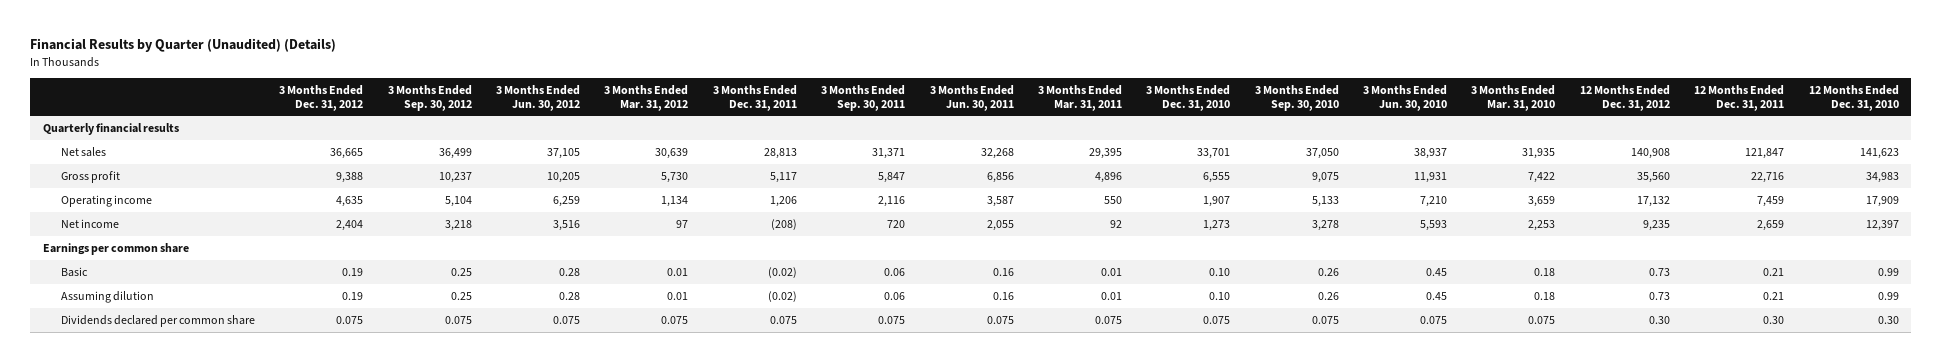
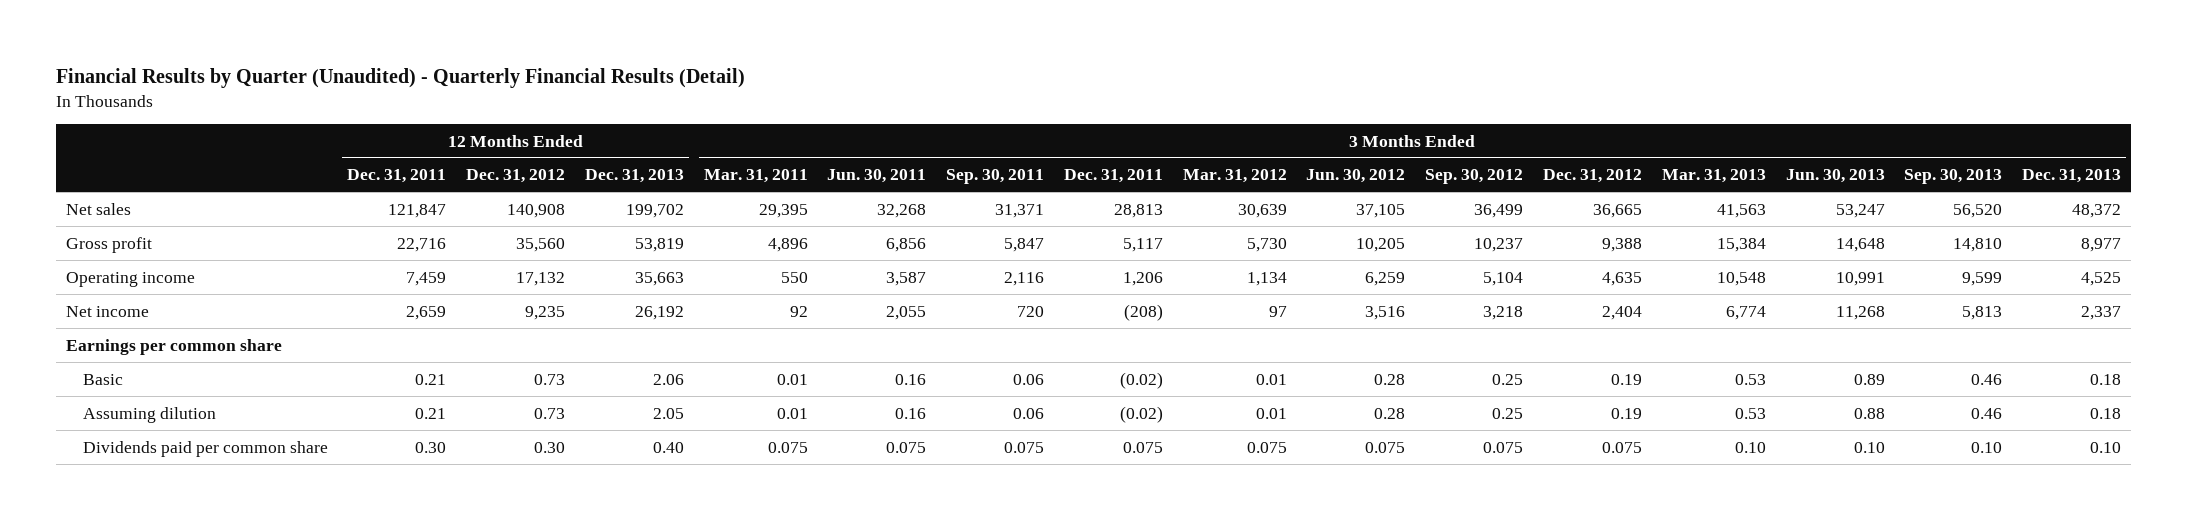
- Financial Results by Quarter (Unaudited) (Details)
+ Financial Results by Quarter (Unaudited) - Quarterly Financial Results (Detail)
- | 3 Months Ended Dec. 31, 2012 | 3 Months Ended Sep. 30, 2012 | 3 Months Ended Jun. 30, 2012 | 3 Months Ended Mar. 31, 2012 | 3 Months Ended Dec. 31, 2011 | 3 Months Ended Sep. 30, 2011 | 3 Months Ended Jun. 30, 2011 | 3 Months Ended Mar. 31, 2011 | 3 Months Ended Dec. 31, 2010 | 3 Months Ended Sep. 30, 2010 | 3 Months Ended Jun. 30, 2010 | 3 Months Ended Mar. 31, 2010 | 12 Months Ended Dec. 31, 2012 | 12 Months Ended Dec. 31, 2011 | 12 Months Ended Dec. 31, 2010
+ | 12 Months Ended Dec. 31, 2011 | 12 Months Ended Dec. 31, 2012 | 12 Months Ended Dec. 31, 2013 | 3 Months Ended Mar. 31, 2011 | 3 Months Ended Jun. 30, 2011 | 3 Months Ended Sep. 30, 2011 | 3 Months Ended Dec. 31, 2011 | 3 Months Ended Mar. 31, 2012 | 3 Months Ended Jun. 30, 2012 | 3 Months Ended Sep. 30, 2012 | 3 Months Ended Dec. 31, 2012 | 3 Months Ended Mar. 31, 2013 | 3 Months Ended Jun. 30, 2013 | 3 Months Ended Sep. 30, 2013 | 3 Months Ended Dec. 31, 2013
- Quarterly financial results
- Dividends declared per common share | 0.075 | 0.075 | 0.075 | 0.075 | 0.075 | 0.075 | 0.075 | 0.075 | 0.075 | 0.075 | 0.075 | 0.075 | 0.30 | 0.30 | 0.30
+ Dividends paid per common share | 0.30 | 0.30 | 0.40 | 0.075 | 0.075 | 0.075 | 0.075 | 0.075 | 0.075 | 0.075 | 0.075 | 0.10 | 0.10 | 0.10 | 0.10

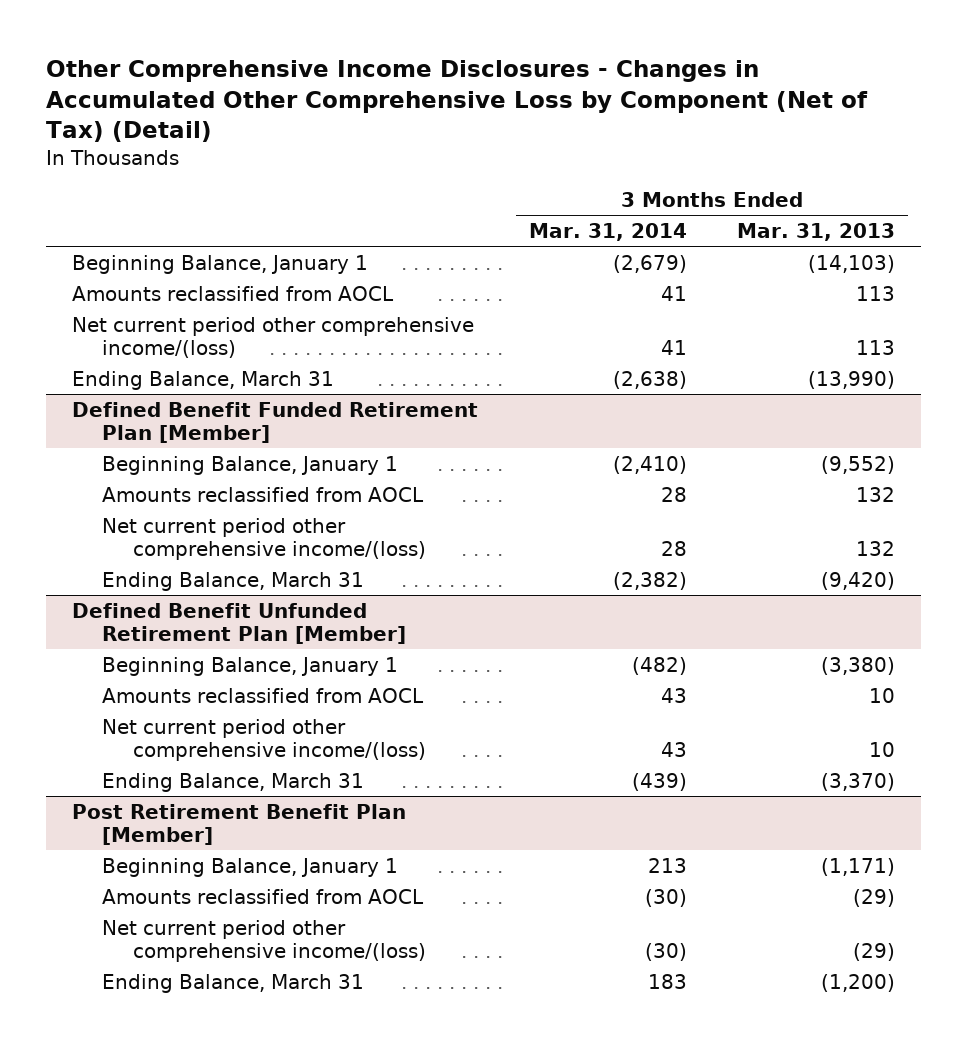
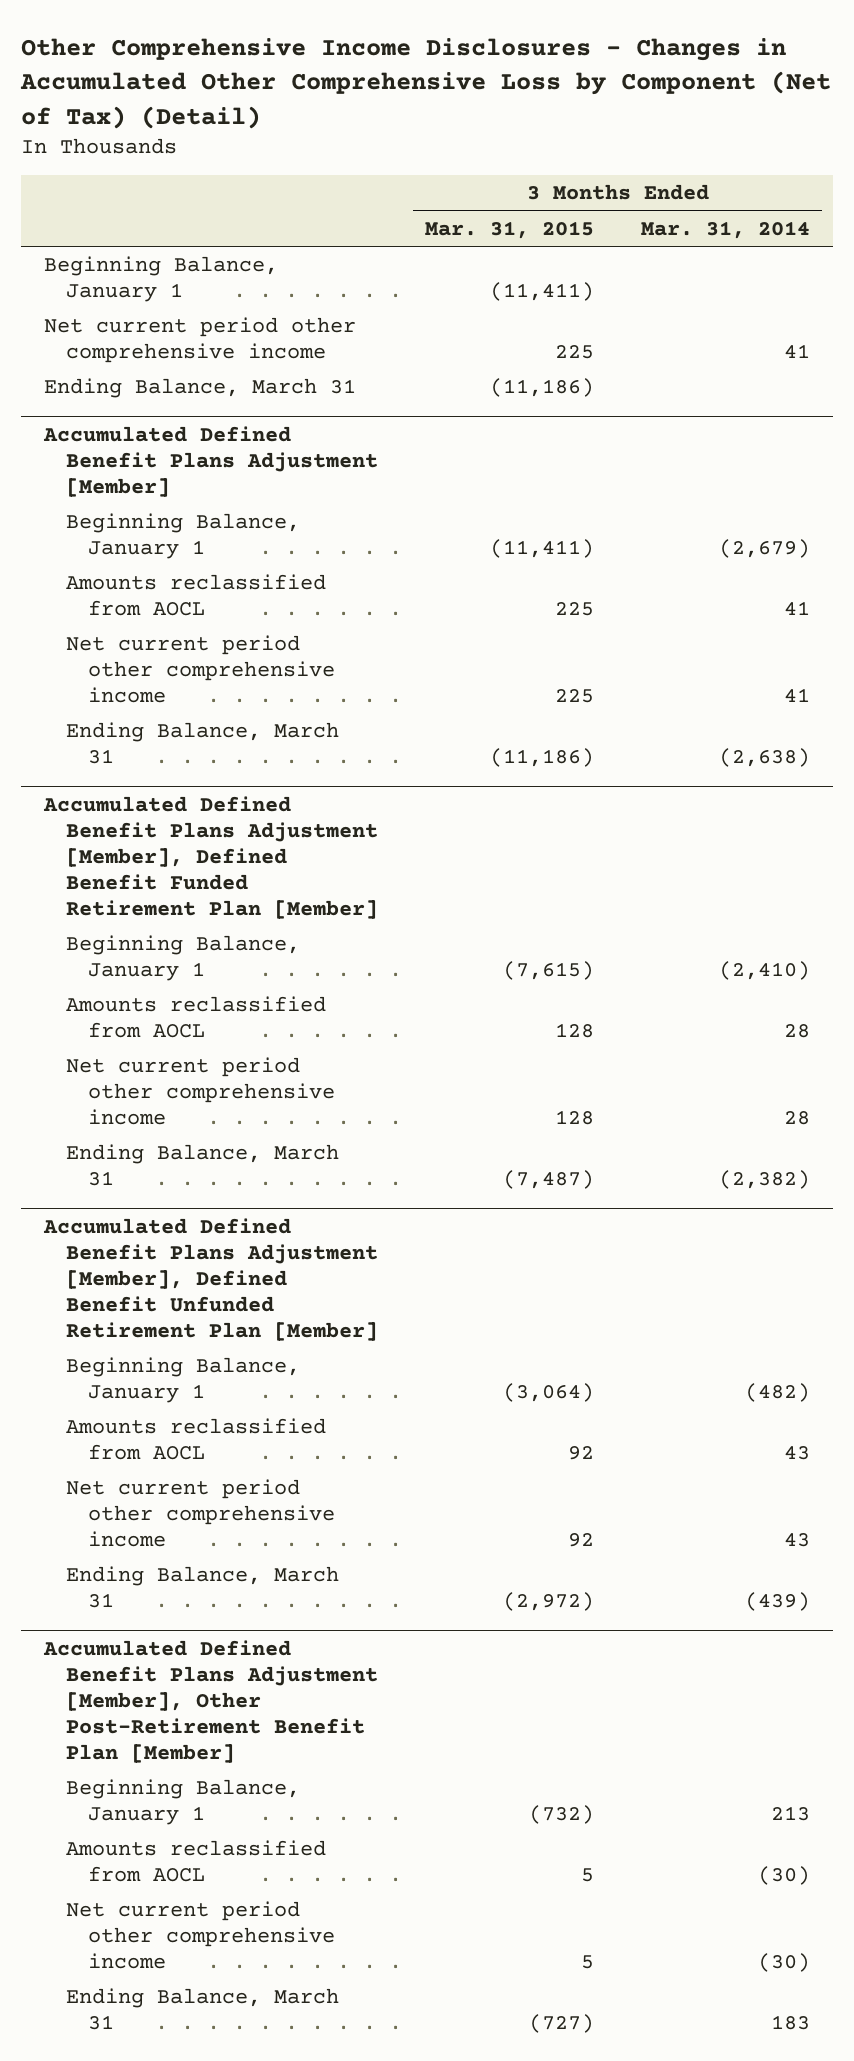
- | 3 Months Ended Mar. 31, 2014 | 3 Months Ended Mar. 31, 2013
+ | 3 Months Ended Mar. 31, 2015 | 3 Months Ended Mar. 31, 2014
+ Beginning Balance, January 1 | (11,411) |
+ Net current period other comprehensive income | 225 | 41
+ Ending Balance, March 31 | (11,186) |
+ Accumulated Defined Benefit Plans Adjustment [Member]
- Net current period other comprehensive income/(loss) | 41 | 113
+ Net current period other comprehensive income | 225 | 41
- Defined Benefit Funded Retirement Plan [Member]
+ Accumulated Defined Benefit Plans Adjustment [Member], Defined Benefit Funded Retirement Plan [Member]
- Net current period other comprehensive income/(loss) | 28 | 132
+ Net current period other comprehensive income | 128 | 28
- Defined Benefit Unfunded Retirement Plan [Member]
+ Accumulated Defined Benefit Plans Adjustment [Member], Defined Benefit Unfunded Retirement Plan [Member]
- Net current period other comprehensive income/(loss) | 43 | 10
+ Net current period other comprehensive income | 92 | 43
- Post Retirement Benefit Plan [Member]
+ Accumulated Defined Benefit Plans Adjustment [Member], Other Post-Retirement Benefit Plan [Member]
- Net current period other comprehensive income/(loss) | (30) | (29)
+ Net current period other comprehensive income | 5 | (30)

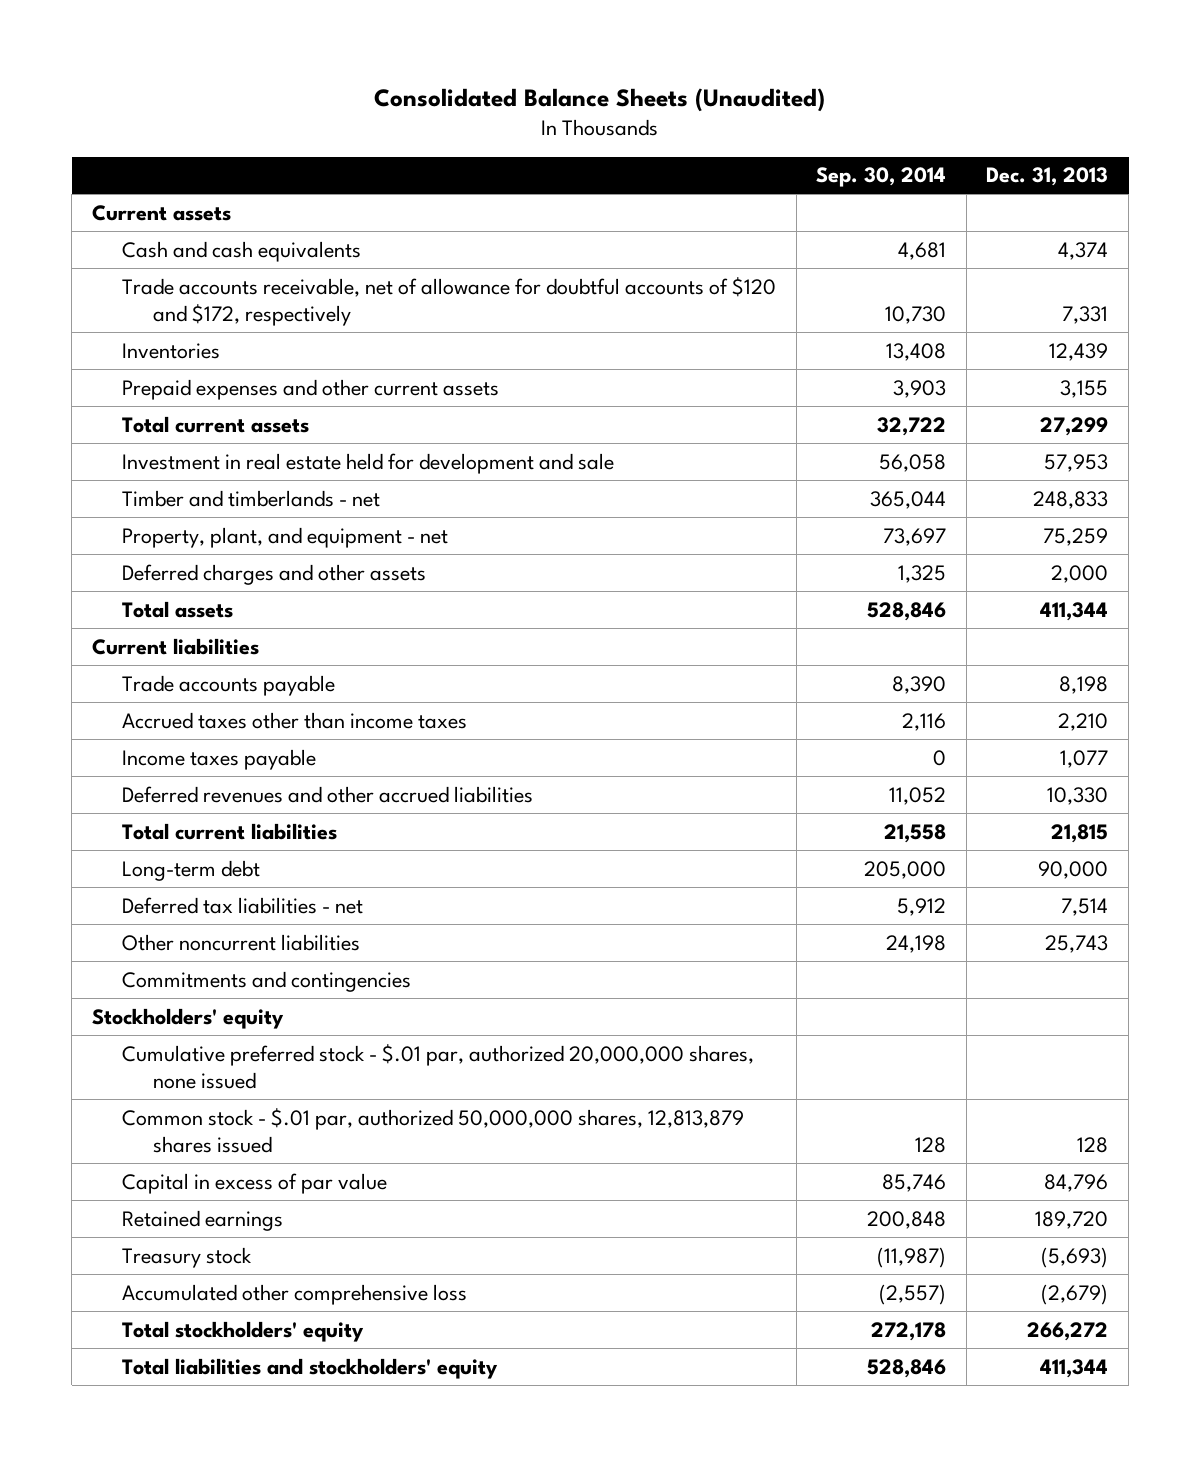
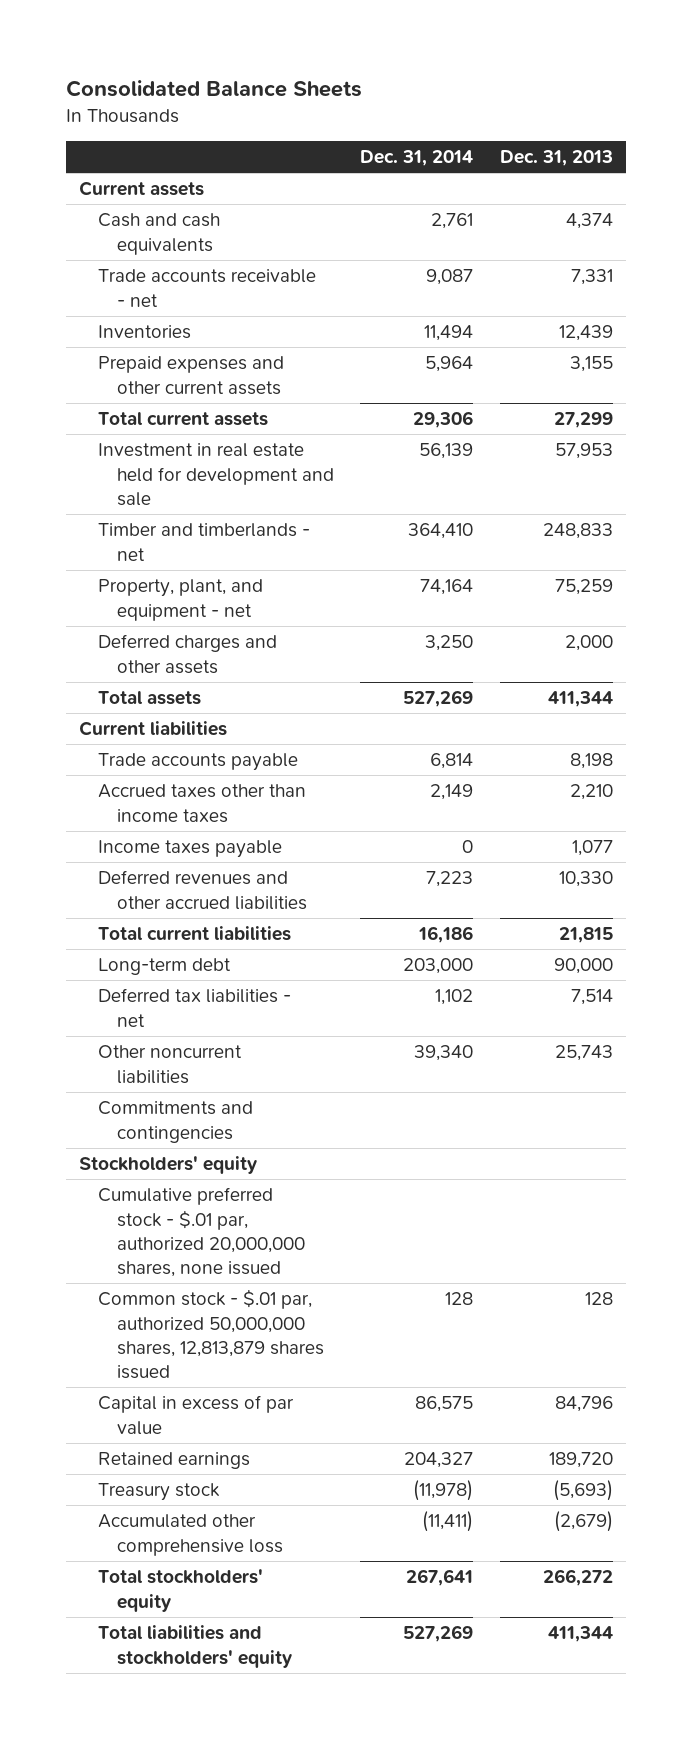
- Consolidated Balance Sheets (Unaudited)
+ Consolidated Balance Sheets
- | Sep. 30, 2014 | Dec. 31, 2013
+ | Dec. 31, 2014 | Dec. 31, 2013
- Trade accounts receivable, net of allowance for doubtful accounts of $120 and $172, respectively | 10,730 | 7,331
+ Trade accounts receivable - net | 9,087 | 7,331

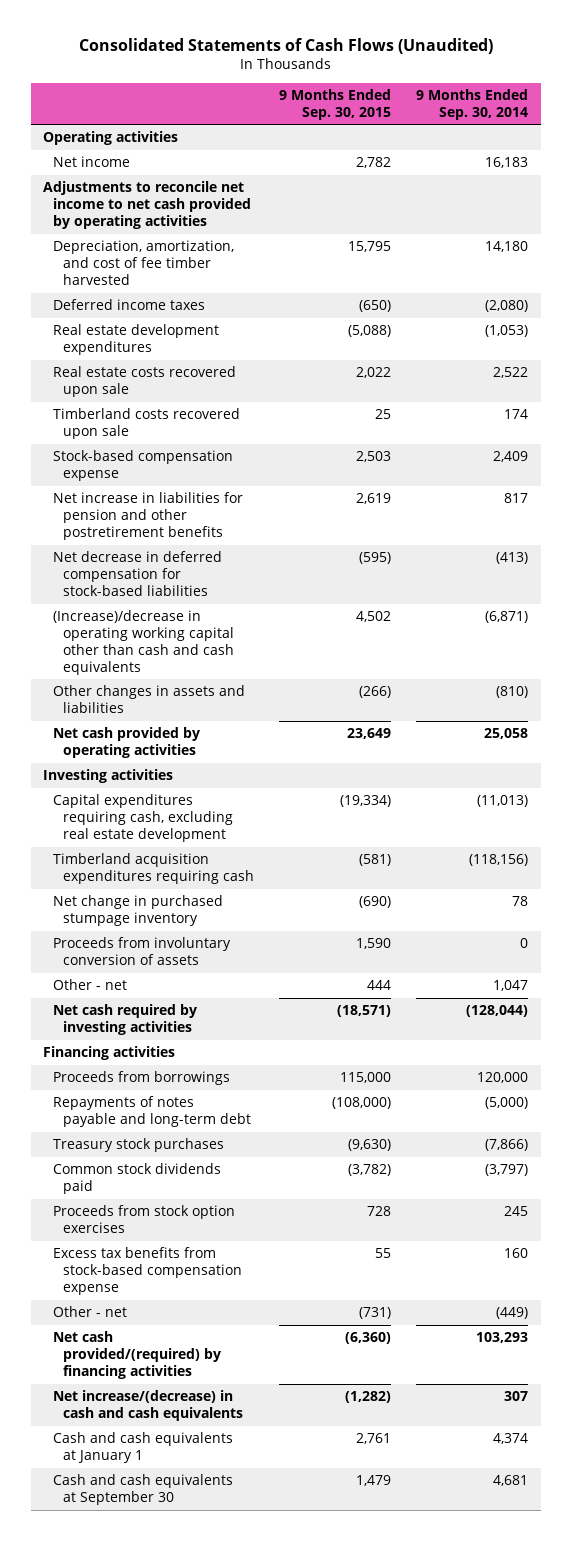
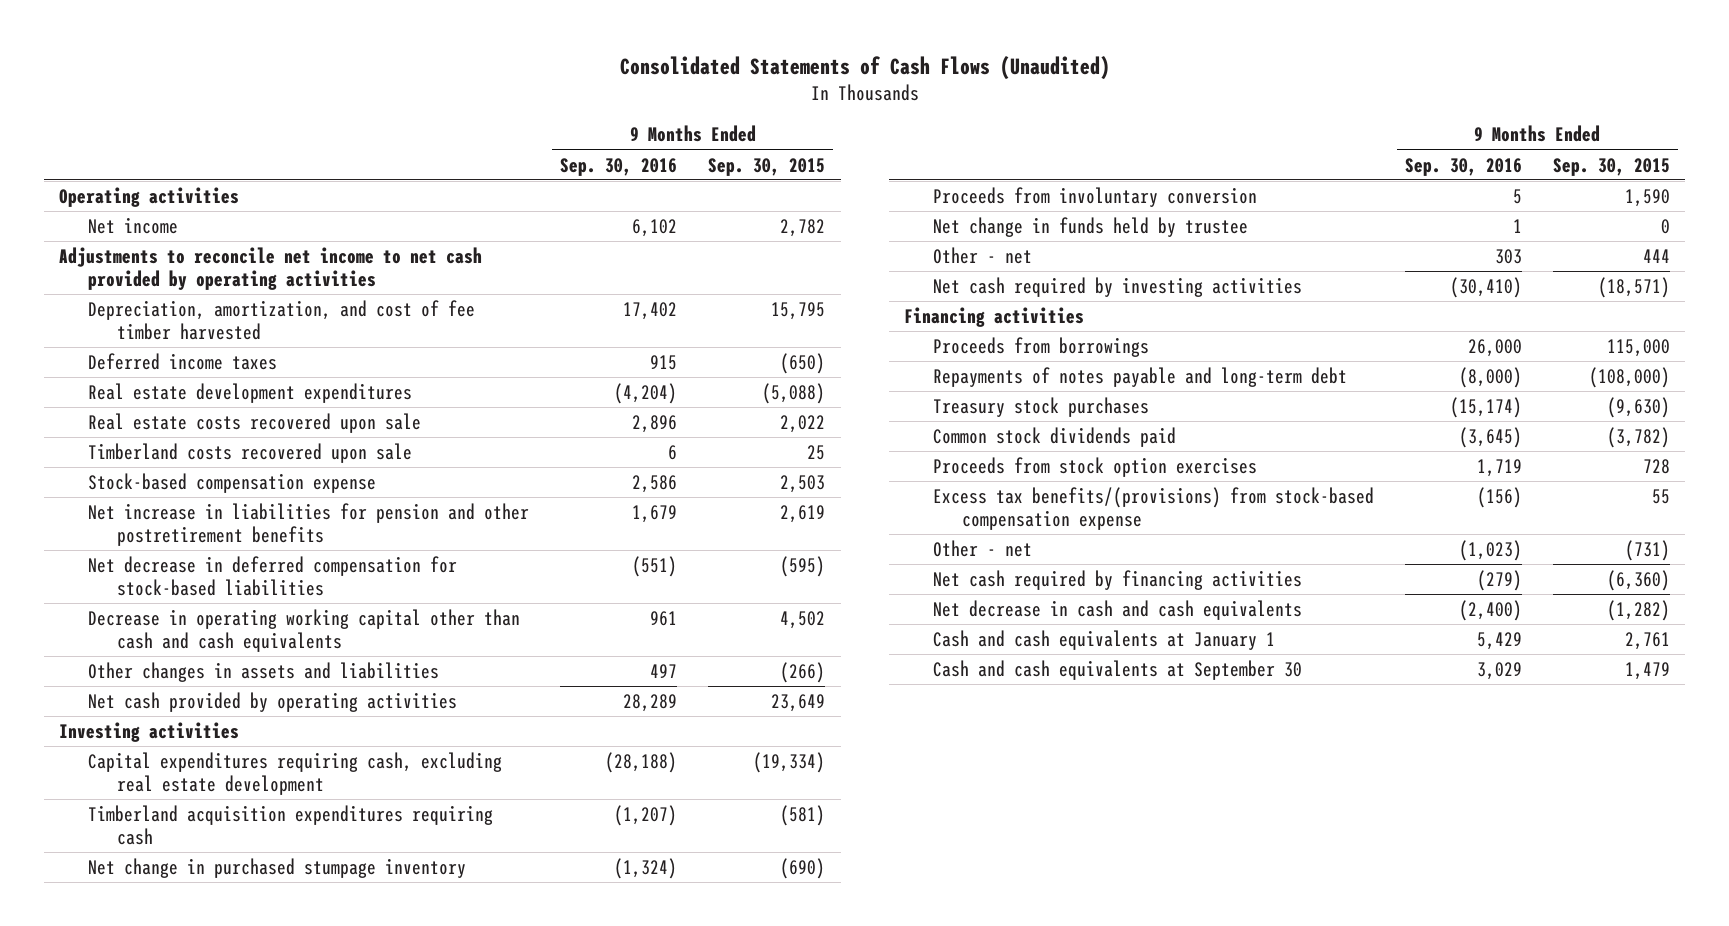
- | 9 Months Ended Sep. 30, 2015 | 9 Months Ended Sep. 30, 2014
+ | 9 Months Ended Sep. 30, 2016 | 9 Months Ended Sep. 30, 2015
- (Increase)/decrease in operating working capital other than cash and cash equivalents | 4,502 | (6,871)
+ Decrease in operating working capital other than cash and cash equivalents | 961 | 4,502
- Proceeds from involuntary conversion of assets | 1,590 | 0
+ Proceeds from involuntary conversion | 5 | 1,590
+ Net change in funds held by trustee | 1 | 0
- Excess tax benefits from stock-based compensation expense | 55 | 160
+ Excess tax benefits/(provisions) from stock-based compensation expense | (156) | 55
- Net cash provided/(required) by financing activities | (6,360) | 103,293
- Net increase/(decrease) in cash and cash equivalents | (1,282) | 307
+ Net cash required by financing activities | (279) | (6,360)
+ Net decrease in cash and cash equivalents | (2,400) | (1,282)

